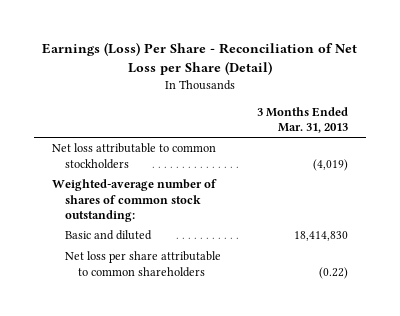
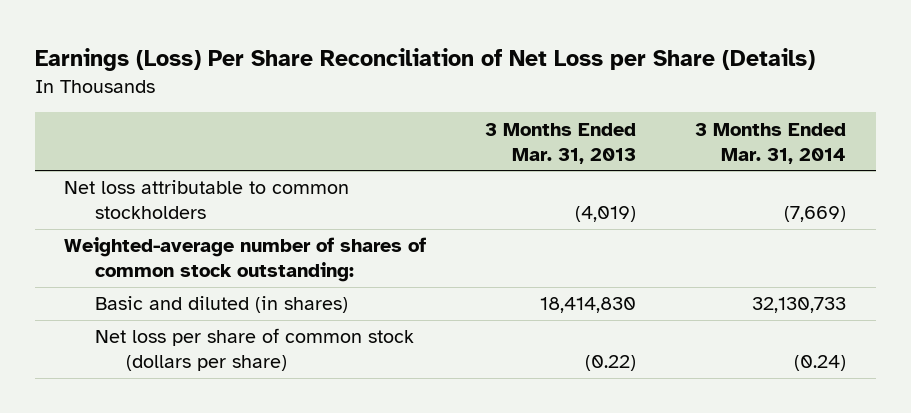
- Earnings (Loss) Per Share - Reconciliation of Net Loss per Share (Detail)
+ Earnings (Loss) Per Share Reconciliation of Net Loss per Share (Details)
- | 3 Months Ended Mar. 31, 2013
+ | 3 Months Ended Mar. 31, 2013 | 3 Months Ended Mar. 31, 2014
- Basic and diluted | 18,414,830
- Net loss per share attributable to common shareholders | (0.22)
+ Basic and diluted (in shares) | 18,414,830 | 32,130,733
+ Net loss per share of common stock (dollars per share) | (0.22) | (0.24)

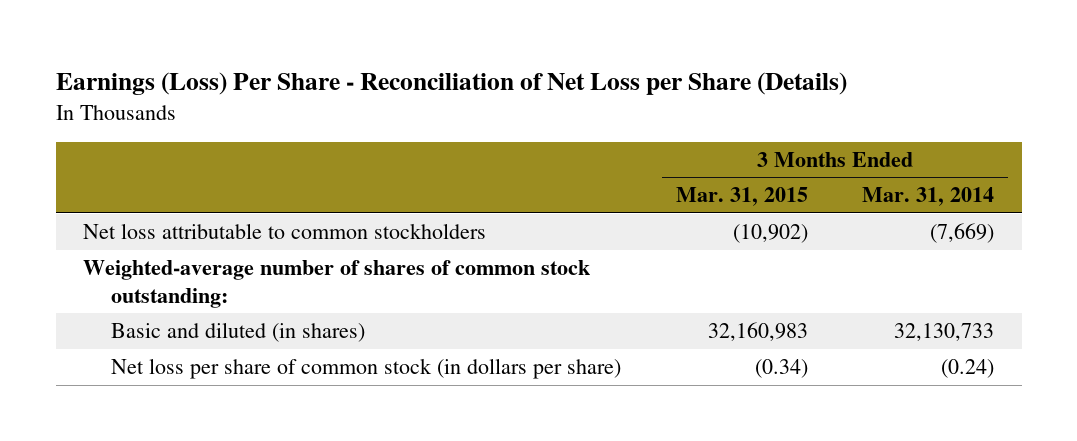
- Earnings (Loss) Per Share Reconciliation of Net Loss per Share (Details)
+ Earnings (Loss) Per Share - Reconciliation of Net Loss per Share (Details)
- | 3 Months Ended Mar. 31, 2013 | 3 Months Ended Mar. 31, 2014
+ | 3 Months Ended Mar. 31, 2015 | 3 Months Ended Mar. 31, 2014
- Net loss per share of common stock (dollars per share) | (0.22) | (0.24)
+ Net loss per share of common stock (in dollars per share) | (0.34) | (0.24)

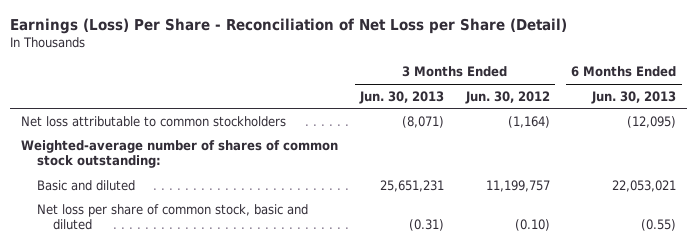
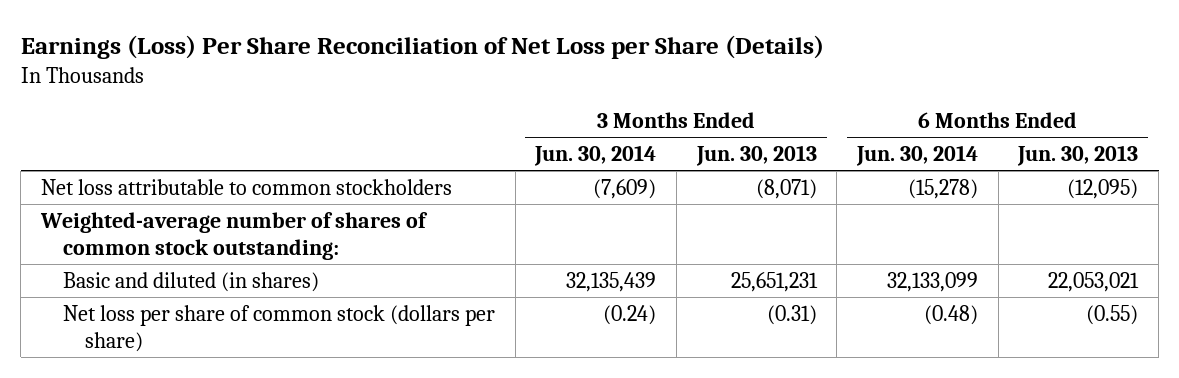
- Earnings (Loss) Per Share - Reconciliation of Net Loss per Share (Detail)
+ Earnings (Loss) Per Share Reconciliation of Net Loss per Share (Details)
- | 3 Months Ended Jun. 30, 2013 | 3 Months Ended Jun. 30, 2012 | 6 Months Ended Jun. 30, 2013
+ | 3 Months Ended Jun. 30, 2014 | 3 Months Ended Jun. 30, 2013 | 6 Months Ended Jun. 30, 2014 | 6 Months Ended Jun. 30, 2013
- Basic and diluted | 25,651,231 | 11,199,757 | 22,053,021
- Net loss per share of common stock, basic and diluted | (0.31) | (0.10) | (0.55)
+ Basic and diluted (in shares) | 32,135,439 | 25,651,231 | 32,133,099 | 22,053,021
+ Net loss per share of common stock (dollars per share) | (0.24) | (0.31) | (0.48) | (0.55)

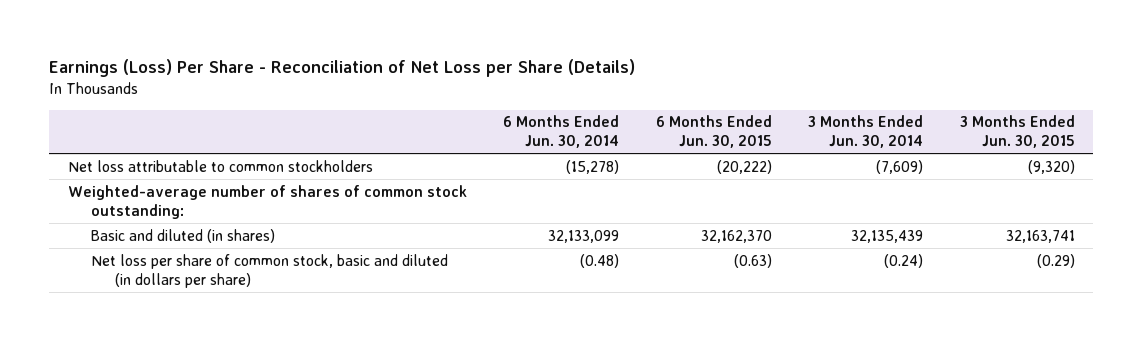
- Earnings (Loss) Per Share Reconciliation of Net Loss per Share (Details)
+ Earnings (Loss) Per Share - Reconciliation of Net Loss per Share (Details)
- | 3 Months Ended Jun. 30, 2014 | 3 Months Ended Jun. 30, 2013 | 6 Months Ended Jun. 30, 2014 | 6 Months Ended Jun. 30, 2013
+ | 6 Months Ended Jun. 30, 2014 | 6 Months Ended Jun. 30, 2015 | 3 Months Ended Jun. 30, 2014 | 3 Months Ended Jun. 30, 2015
- Net loss per share of common stock (dollars per share) | (0.24) | (0.31) | (0.48) | (0.55)
+ Net loss per share of common stock, basic and diluted (in dollars per share) | (0.48) | (0.63) | (0.24) | (0.29)

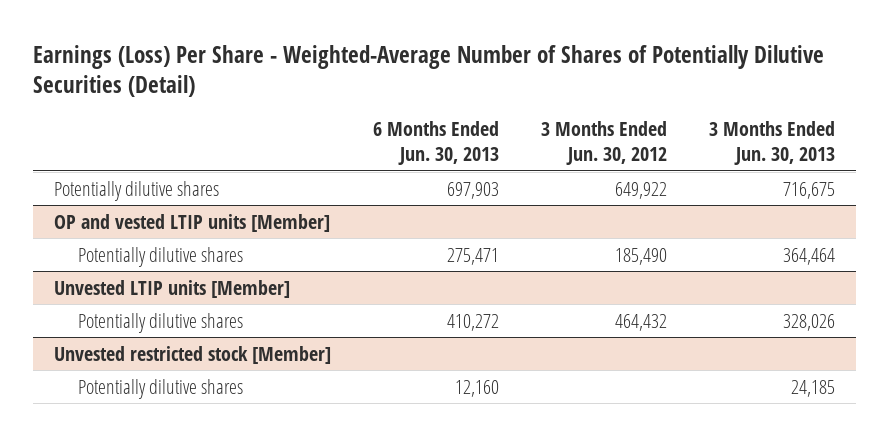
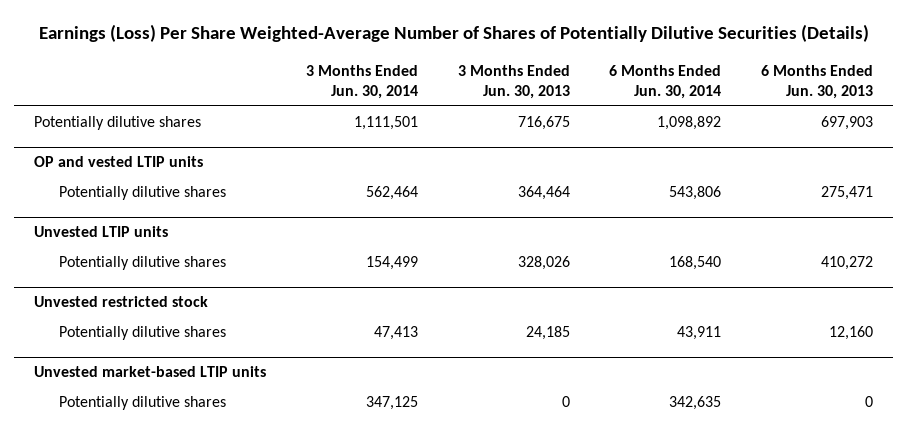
- Earnings (Loss) Per Share - Weighted-Average Number of Shares of Potentially Dilutive Securities (Detail)
+ Earnings (Loss) Per Share Weighted-Average Number of Shares of Potentially Dilutive Securities (Details)
- | 6 Months Ended Jun. 30, 2013 | 3 Months Ended Jun. 30, 2012 | 3 Months Ended Jun. 30, 2013
+ | 3 Months Ended Jun. 30, 2014 | 3 Months Ended Jun. 30, 2013 | 6 Months Ended Jun. 30, 2014 | 6 Months Ended Jun. 30, 2013
- OP and vested LTIP units [Member]
+ OP and vested LTIP units
- Unvested LTIP units [Member]
+ Unvested LTIP units
- Unvested restricted stock [Member]
+ Unvested restricted stock
+ Unvested market-based LTIP units
+ Potentially dilutive shares | 347,125 | 0 | 342,635 | 0

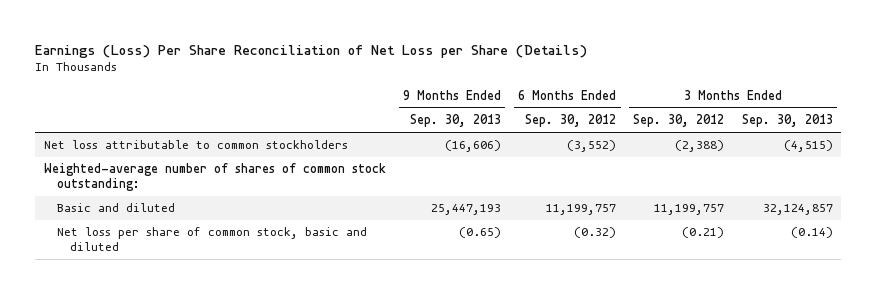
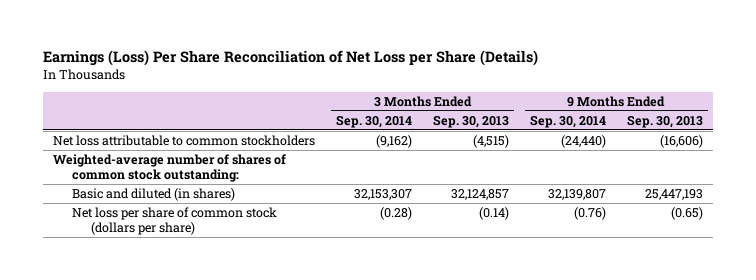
- | 9 Months Ended Sep. 30, 2013 | 6 Months Ended Sep. 30, 2012 | 3 Months Ended Sep. 30, 2012 | 3 Months Ended Sep. 30, 2013
+ | 3 Months Ended Sep. 30, 2014 | 3 Months Ended Sep. 30, 2013 | 9 Months Ended Sep. 30, 2014 | 9 Months Ended Sep. 30, 2013
- Basic and diluted | 25,447,193 | 11,199,757 | 11,199,757 | 32,124,857
- Net loss per share of common stock, basic and diluted | (0.65) | (0.32) | (0.21) | (0.14)
+ Basic and diluted (in shares) | 32,153,307 | 32,124,857 | 32,139,807 | 25,447,193
+ Net loss per share of common stock (dollars per share) | (0.28) | (0.14) | (0.76) | (0.65)

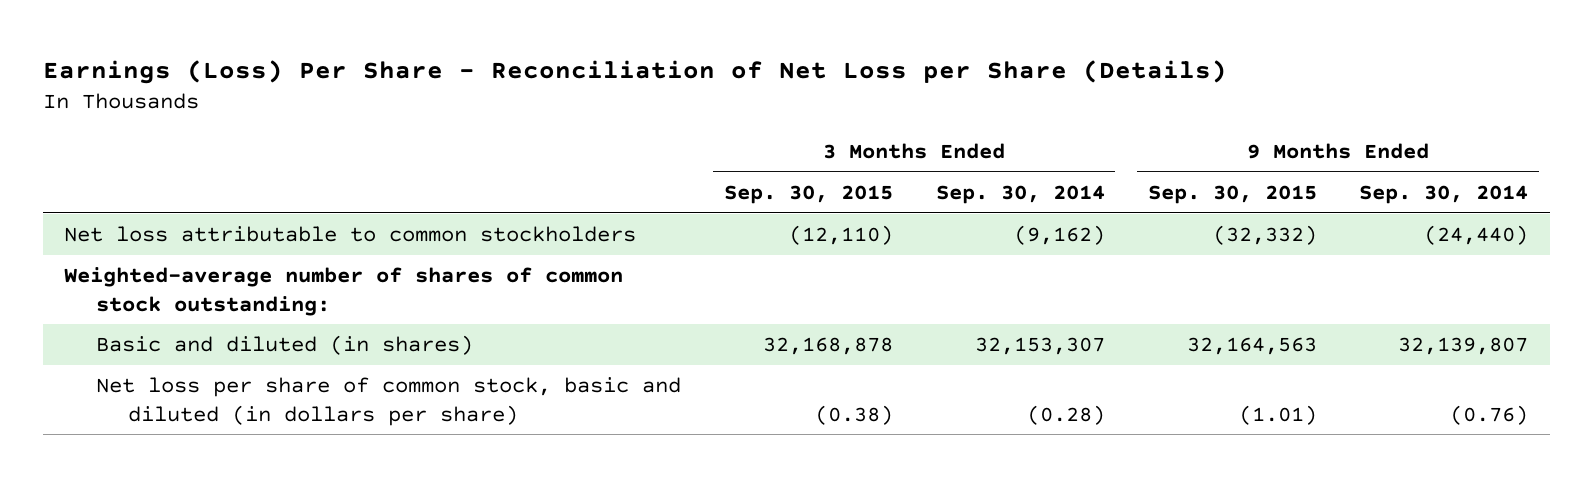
- Earnings (Loss) Per Share Reconciliation of Net Loss per Share (Details)
+ Earnings (Loss) Per Share - Reconciliation of Net Loss per Share (Details)
- | 3 Months Ended Sep. 30, 2014 | 3 Months Ended Sep. 30, 2013 | 9 Months Ended Sep. 30, 2014 | 9 Months Ended Sep. 30, 2013
+ | 3 Months Ended Sep. 30, 2015 | 3 Months Ended Sep. 30, 2014 | 9 Months Ended Sep. 30, 2015 | 9 Months Ended Sep. 30, 2014
- Net loss per share of common stock (dollars per share) | (0.28) | (0.14) | (0.76) | (0.65)
+ Net loss per share of common stock, basic and diluted (in dollars per share) | (0.38) | (0.28) | (1.01) | (0.76)

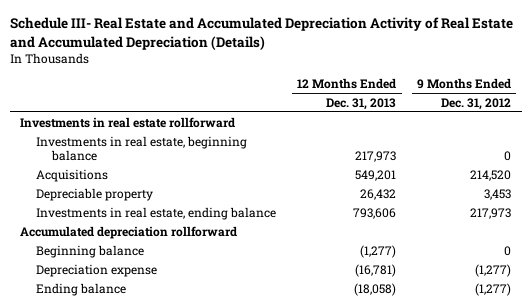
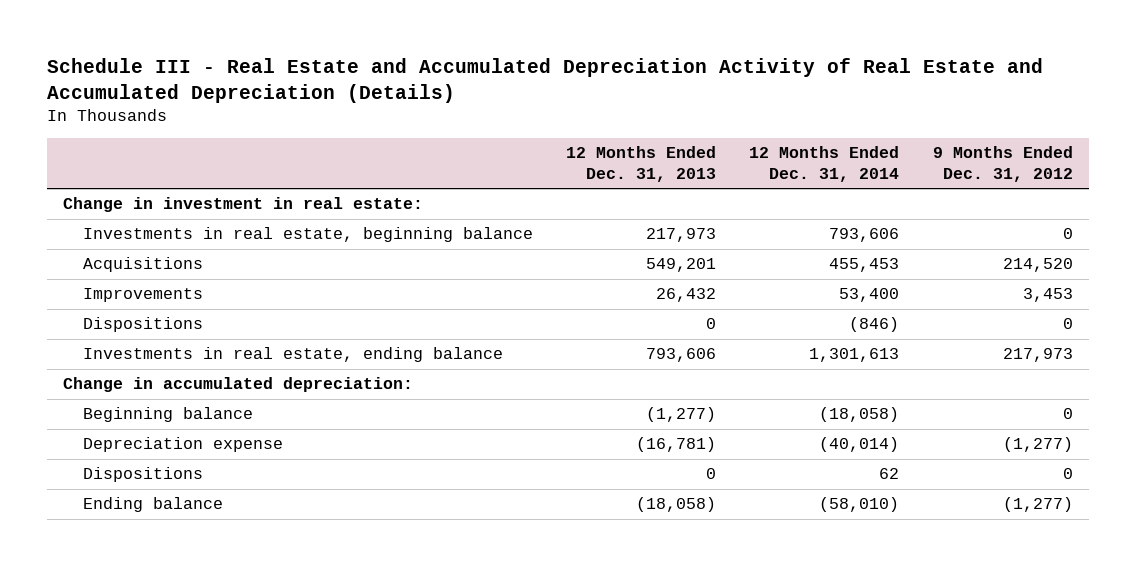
- Schedule III- Real Estate and Accumulated Depreciation Activity of Real Estate and Accumulated Depreciation (Details)
+ Schedule III - Real Estate and Accumulated Depreciation Activity of Real Estate and Accumulated Depreciation (Details)
- | 12 Months Ended Dec. 31, 2013 | 9 Months Ended Dec. 31, 2012
+ | 12 Months Ended Dec. 31, 2013 | 12 Months Ended Dec. 31, 2014 | 9 Months Ended Dec. 31, 2012
- Investments in real estate rollforward
+ Change in investment in real estate:
- Depreciable property | 26,432 | 3,453
+ Improvements | 26,432 | 53,400 | 3,453
+ Dispositions | 0 | (846) | 0
- Accumulated depreciation rollforward
+ Change in accumulated depreciation:
+ Dispositions | 0 | 62 | 0

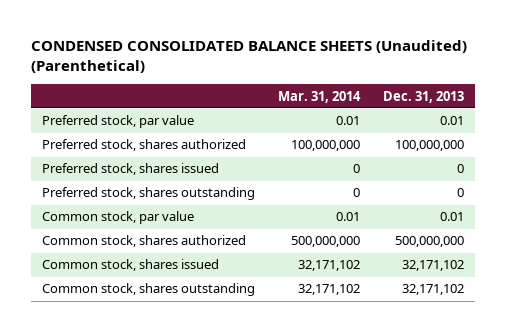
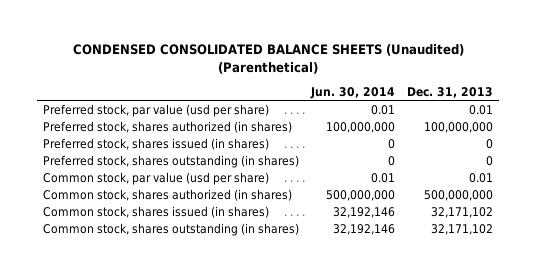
- | Mar. 31, 2014 | Dec. 31, 2013
+ | Jun. 30, 2014 | Dec. 31, 2013
- Preferred stock, par value | 0.01 | 0.01
- Preferred stock, shares authorized | 100,000,000 | 100,000,000
- Preferred stock, shares issued | 0 | 0
- Preferred stock, shares outstanding | 0 | 0
- Common stock, par value | 0.01 | 0.01
- Common stock, shares authorized | 500,000,000 | 500,000,000
- Common stock, shares issued | 32,171,102 | 32,171,102
- Common stock, shares outstanding | 32,171,102 | 32,171,102
+ Preferred stock, par value (usd per share) | 0.01 | 0.01
+ Preferred stock, shares authorized (in shares) | 100,000,000 | 100,000,000
+ Preferred stock, shares issued (in shares) | 0 | 0
+ Preferred stock, shares outstanding (in shares) | 0 | 0
+ Common stock, par value (usd per share) | 0.01 | 0.01
+ Common stock, shares authorized (in shares) | 500,000,000 | 500,000,000
+ Common stock, shares issued (in shares) | 32,192,146 | 32,171,102
+ Common stock, shares outstanding (in shares) | 32,192,146 | 32,171,102

